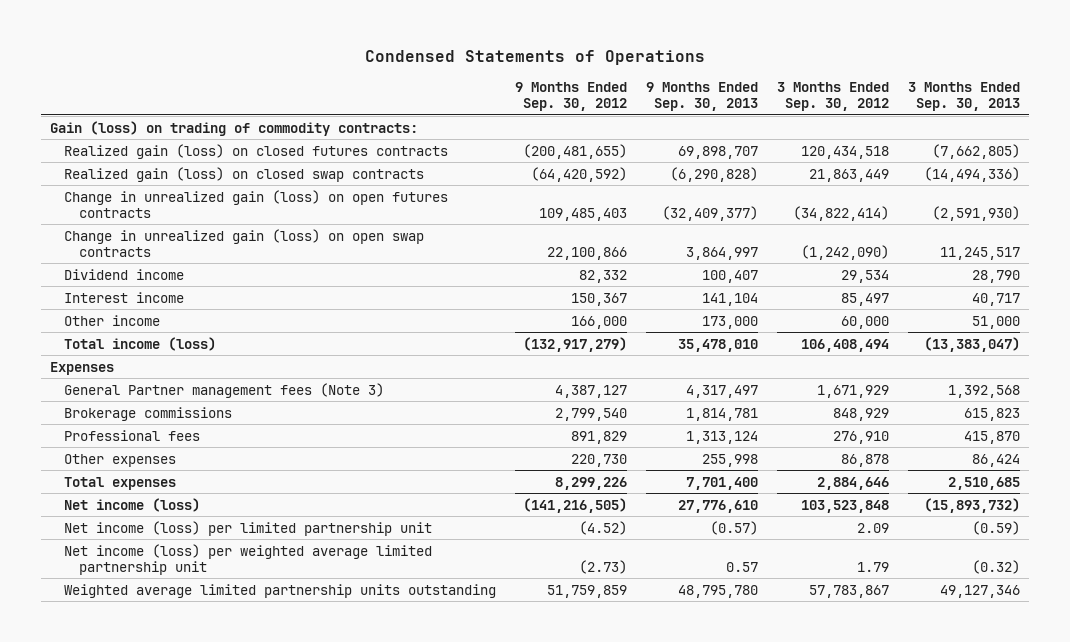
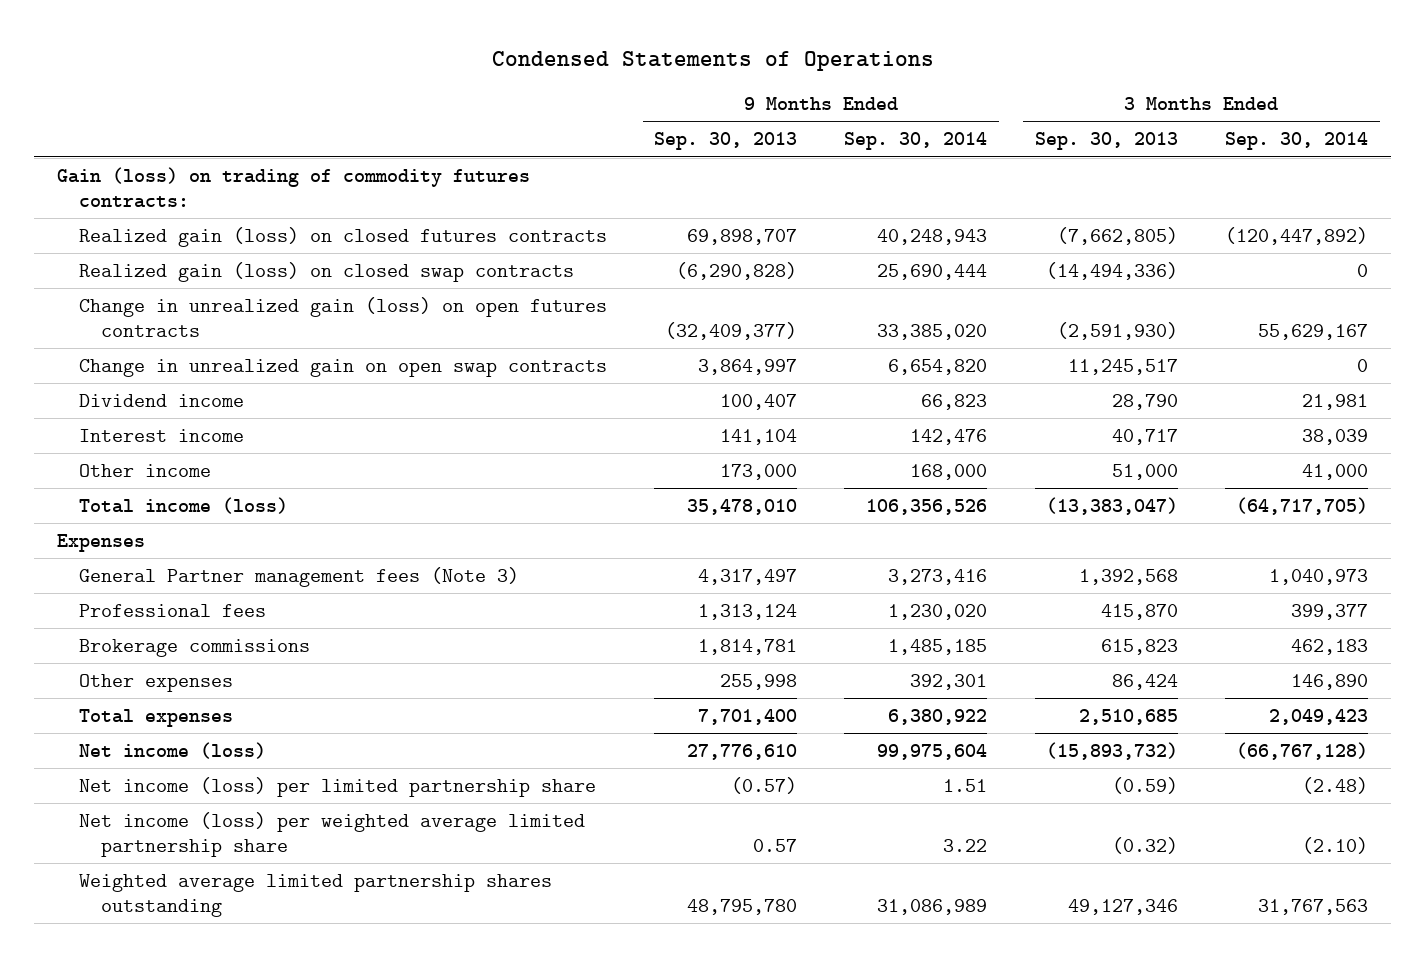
- | 9 Months Ended Sep. 30, 2012 | 9 Months Ended Sep. 30, 2013 | 3 Months Ended Sep. 30, 2012 | 3 Months Ended Sep. 30, 2013
+ | 9 Months Ended Sep. 30, 2013 | 9 Months Ended Sep. 30, 2014 | 3 Months Ended Sep. 30, 2013 | 3 Months Ended Sep. 30, 2014
- Gain (loss) on trading of commodity contracts:
+ Gain (loss) on trading of commodity futures contracts:
- Change in unrealized gain (loss) on open swap contracts | 22,100,866 | 3,864,997 | (1,242,090) | 11,245,517
+ Change in unrealized gain on open swap contracts | 3,864,997 | 6,654,820 | 11,245,517 | 0
moved down: Brokerage commissions | 1,814,781 | 1,485,185 | 615,823 | 462,183
- Net income (loss) per limited partnership unit | (4.52) | (0.57) | 2.09 | (0.59)
- Net income (loss) per weighted average limited partnership unit | (2.73) | 0.57 | 1.79 | (0.32)
- Weighted average limited partnership units outstanding | 51,759,859 | 48,795,780 | 57,783,867 | 49,127,346
+ Net income (loss) per limited partnership share | (0.57) | 1.51 | (0.59) | (2.48)
+ Net income (loss) per weighted average limited partnership share | 0.57 | 3.22 | (0.32) | (2.10)
+ Weighted average limited partnership shares outstanding | 48,795,780 | 31,086,989 | 49,127,346 | 31,767,563

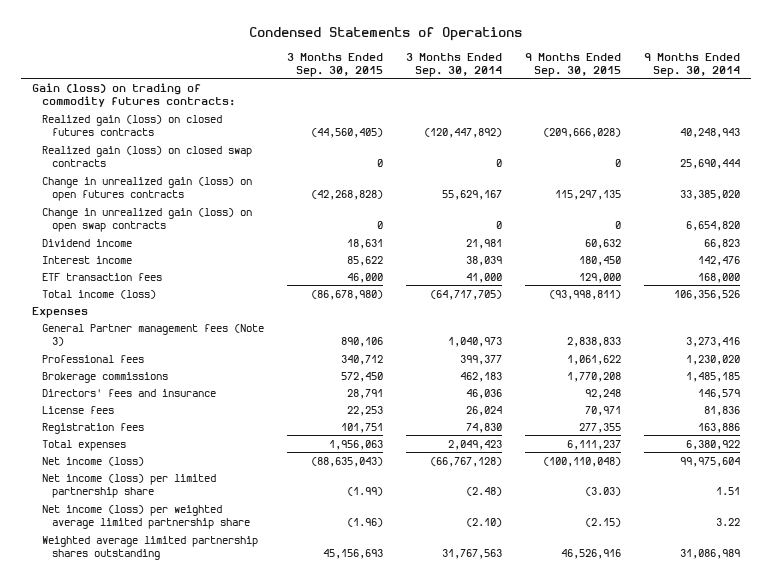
- | 9 Months Ended Sep. 30, 2013 | 9 Months Ended Sep. 30, 2014 | 3 Months Ended Sep. 30, 2013 | 3 Months Ended Sep. 30, 2014
+ | 3 Months Ended Sep. 30, 2015 | 3 Months Ended Sep. 30, 2014 | 9 Months Ended Sep. 30, 2015 | 9 Months Ended Sep. 30, 2014
- Change in unrealized gain on open swap contracts | 3,864,997 | 6,654,820 | 11,245,517 | 0
+ Change in unrealized gain (loss) on open swap contracts | 0 | 0 | 0 | 6,654,820
- Other income | 173,000 | 168,000 | 51,000 | 41,000
+ ETF transaction fees | 46,000 | 41,000 | 129,000 | 168,000
- Other expenses | 255,998 | 392,301 | 86,424 | 146,890
+ Directors' fees and insurance | 28,791 | 46,036 | 92,248 | 146,579
+ License fees | 22,253 | 26,024 | 70,971 | 81,836
+ Registration fees | 101,751 | 74,830 | 277,355 | 163,886

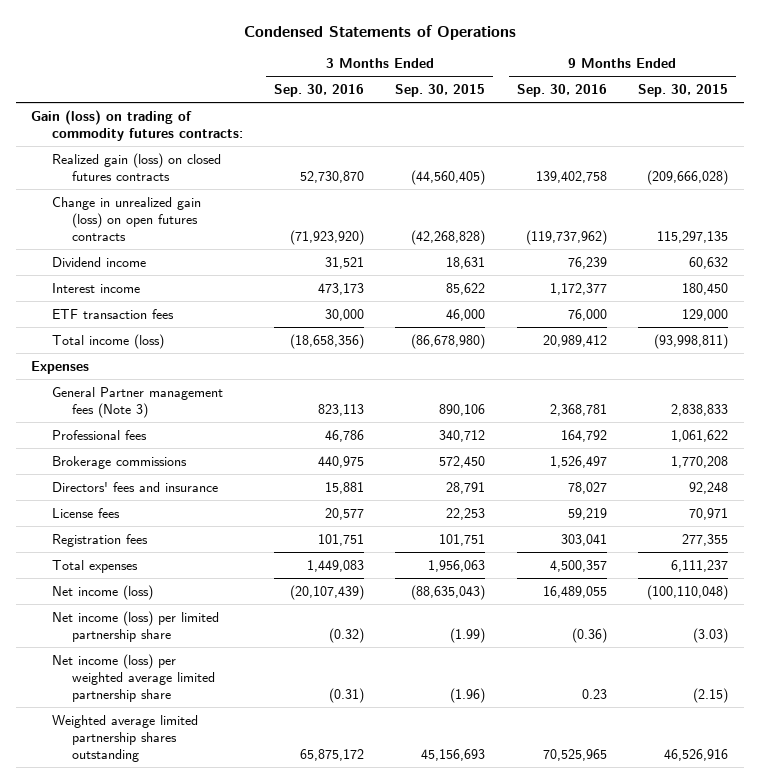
- | 3 Months Ended Sep. 30, 2015 | 3 Months Ended Sep. 30, 2014 | 9 Months Ended Sep. 30, 2015 | 9 Months Ended Sep. 30, 2014
+ | 3 Months Ended Sep. 30, 2016 | 3 Months Ended Sep. 30, 2015 | 9 Months Ended Sep. 30, 2016 | 9 Months Ended Sep. 30, 2015
- Realized gain (loss) on closed swap contracts | 0 | 0 | 0 | 25,690,444
- Change in unrealized gain (loss) on open swap contracts | 0 | 0 | 0 | 6,654,820

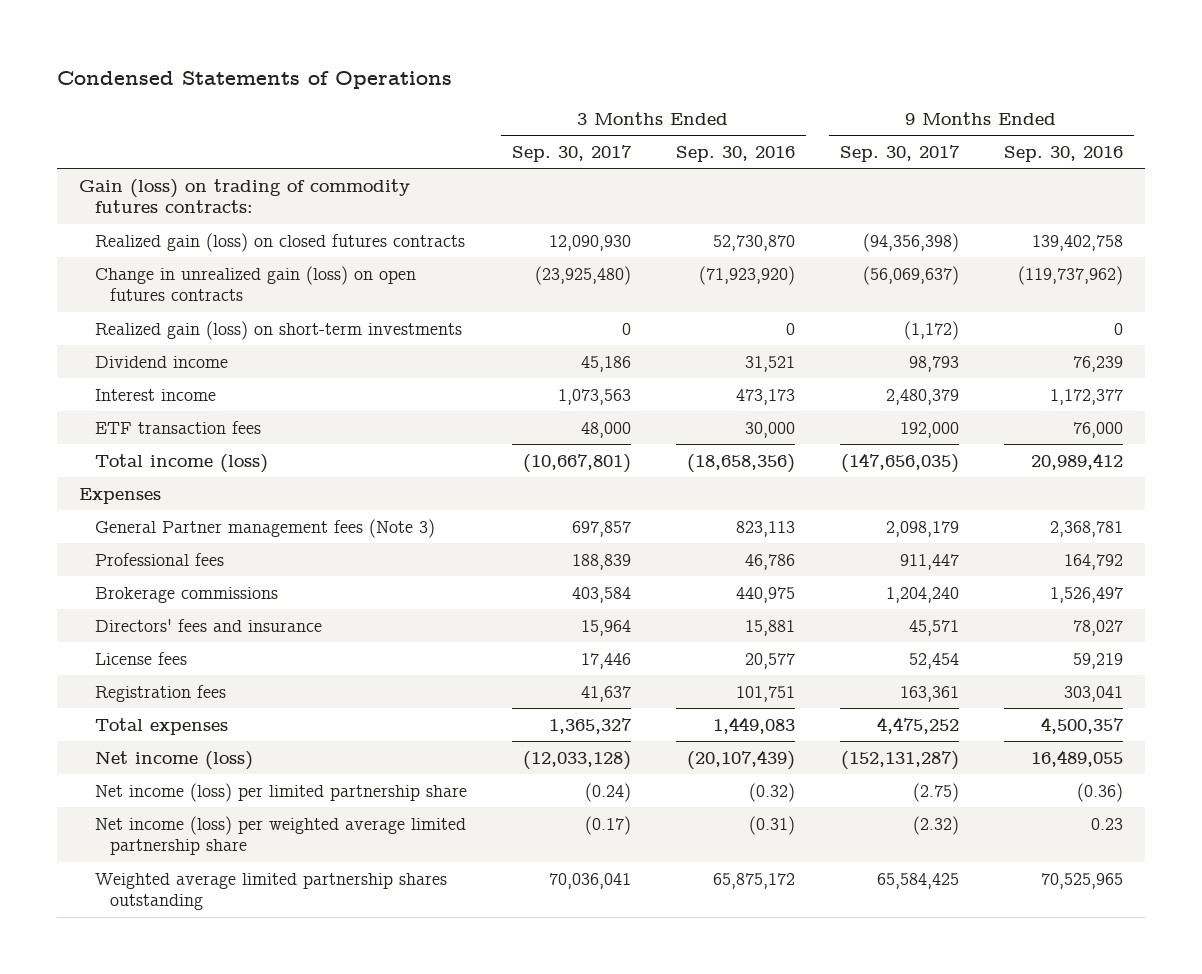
- | 3 Months Ended Sep. 30, 2016 | 3 Months Ended Sep. 30, 2015 | 9 Months Ended Sep. 30, 2016 | 9 Months Ended Sep. 30, 2015
+ | 3 Months Ended Sep. 30, 2017 | 3 Months Ended Sep. 30, 2016 | 9 Months Ended Sep. 30, 2017 | 9 Months Ended Sep. 30, 2016
+ Realized gain (loss) on short-term investments | 0 | 0 | (1,172) | 0

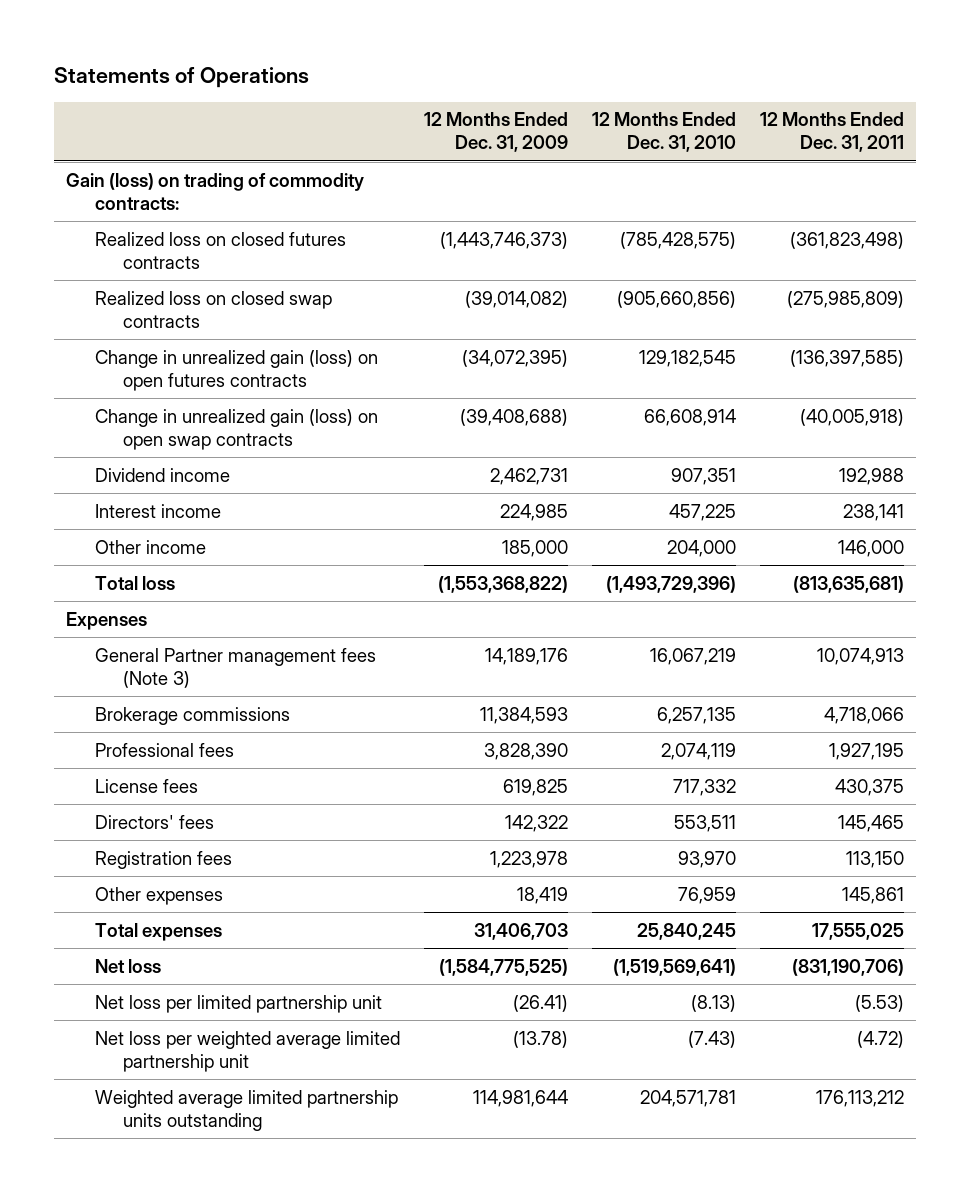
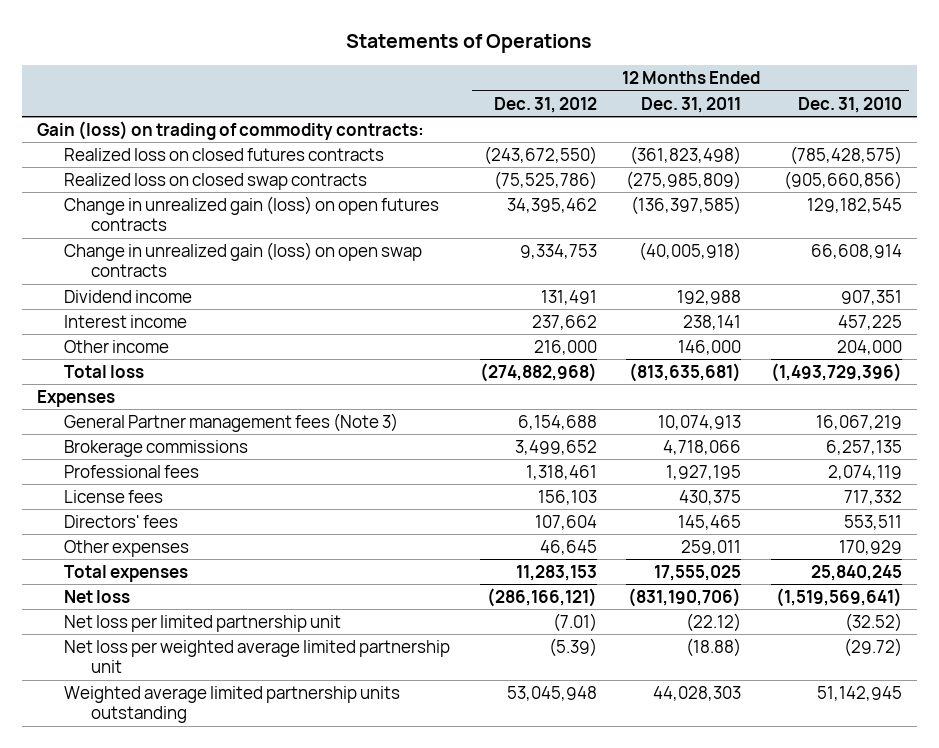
- | 12 Months Ended Dec. 31, 2009 | 12 Months Ended Dec. 31, 2010 | 12 Months Ended Dec. 31, 2011
+ | 12 Months Ended Dec. 31, 2012 | 12 Months Ended Dec. 31, 2011 | 12 Months Ended Dec. 31, 2010
- Registration fees | 1,223,978 | 93,970 | 113,150
- Other expenses | 18,419 | 76,959 | 145,861
+ Other expenses | 46,645 | 259,011 | 170,929
- Net loss per limited partnership unit | (26.41) | (8.13) | (5.53)
- Net loss per weighted average limited partnership unit | (13.78) | (7.43) | (4.72)
- Weighted average limited partnership units outstanding | 114,981,644 | 204,571,781 | 176,113,212
+ Net loss per limited partnership unit | (7.01) | (22.12) | (32.52)
+ Net loss per weighted average limited partnership unit | (5.39) | (18.88) | (29.72)
+ Weighted average limited partnership units outstanding | 53,045,948 | 44,028,303 | 51,142,945

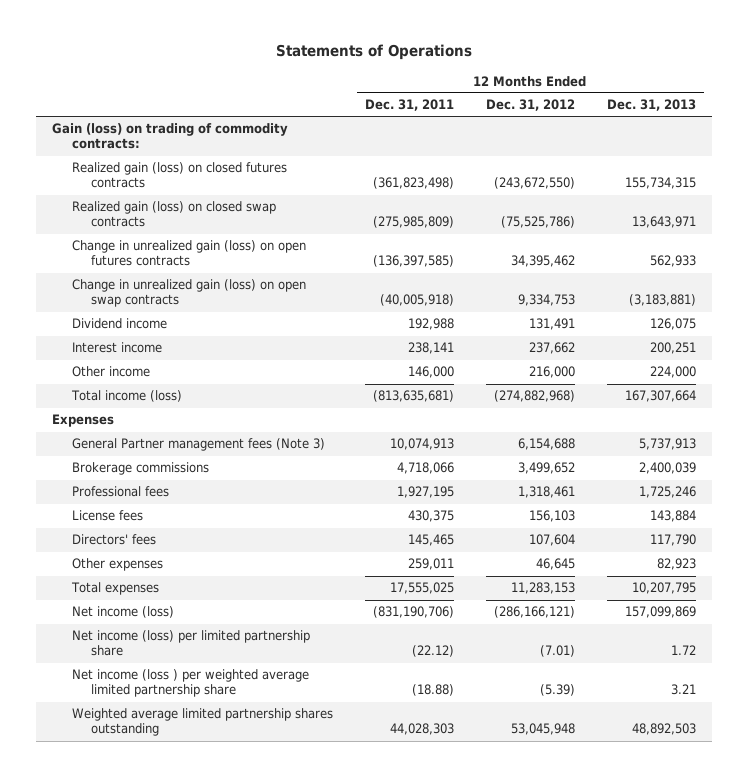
- | 12 Months Ended Dec. 31, 2012 | 12 Months Ended Dec. 31, 2011 | 12 Months Ended Dec. 31, 2010
+ | 12 Months Ended Dec. 31, 2011 | 12 Months Ended Dec. 31, 2012 | 12 Months Ended Dec. 31, 2013
- Realized loss on closed futures contracts | (243,672,550) | (361,823,498) | (785,428,575)
- Realized loss on closed swap contracts | (75,525,786) | (275,985,809) | (905,660,856)
+ Realized gain (loss) on closed futures contracts | (361,823,498) | (243,672,550) | 155,734,315
+ Realized gain (loss) on closed swap contracts | (275,985,809) | (75,525,786) | 13,643,971
- Total loss | (274,882,968) | (813,635,681) | (1,493,729,396)
+ Total income (loss) | (813,635,681) | (274,882,968) | 167,307,664
- Net loss | (286,166,121) | (831,190,706) | (1,519,569,641)
- Net loss per limited partnership unit | (7.01) | (22.12) | (32.52)
- Net loss per weighted average limited partnership unit | (5.39) | (18.88) | (29.72)
- Weighted average limited partnership units outstanding | 53,045,948 | 44,028,303 | 51,142,945
+ Net income (loss) | (831,190,706) | (286,166,121) | 157,099,869
+ Net income (loss) per limited partnership share | (22.12) | (7.01) | 1.72
+ Net income (loss ) per weighted average limited partnership share | (18.88) | (5.39) | 3.21
+ Weighted average limited partnership shares outstanding | 44,028,303 | 53,045,948 | 48,892,503

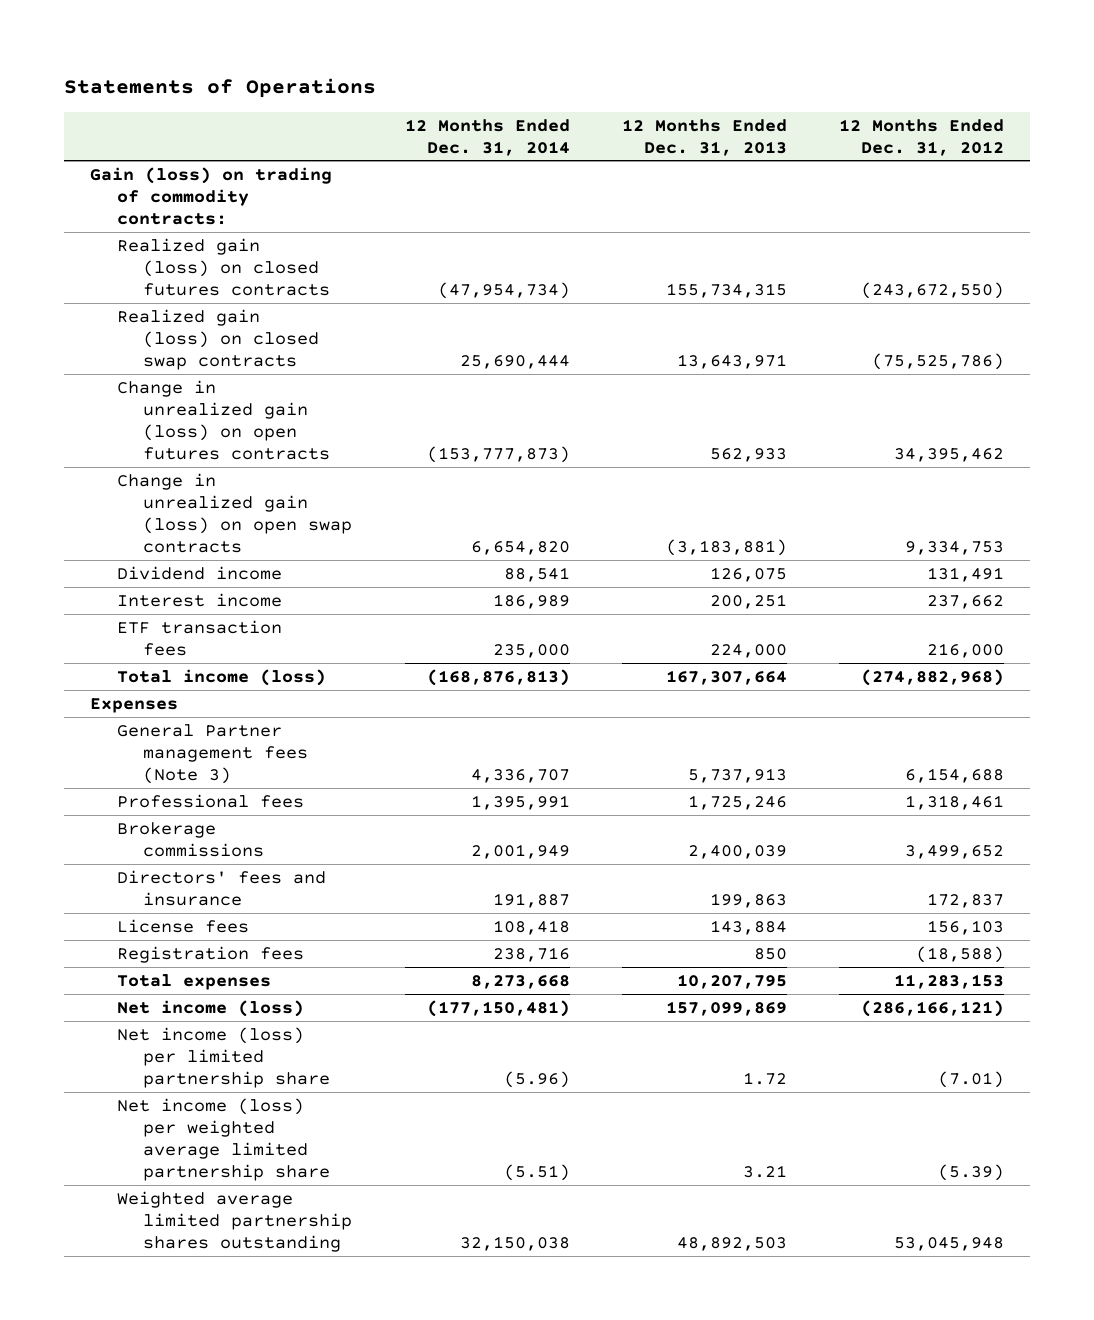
- | 12 Months Ended Dec. 31, 2011 | 12 Months Ended Dec. 31, 2012 | 12 Months Ended Dec. 31, 2013
+ | 12 Months Ended Dec. 31, 2014 | 12 Months Ended Dec. 31, 2013 | 12 Months Ended Dec. 31, 2012
- Other income | 146,000 | 216,000 | 224,000
+ ETF transaction fees | 235,000 | 224,000 | 216,000
moved down: Brokerage commissions | 2,001,949 | 2,400,039 | 3,499,652
+ Directors' fees and insurance | 191,887 | 199,863 | 172,837
- Directors' fees | 145,465 | 107,604 | 117,790
- Other expenses | 259,011 | 46,645 | 82,923
+ Registration fees | 238,716 | 850 | (18,588)
- Net income (loss ) per weighted average limited partnership share | (18.88) | (5.39) | 3.21
+ Net income (loss) per weighted average limited partnership share | (5.51) | 3.21 | (5.39)

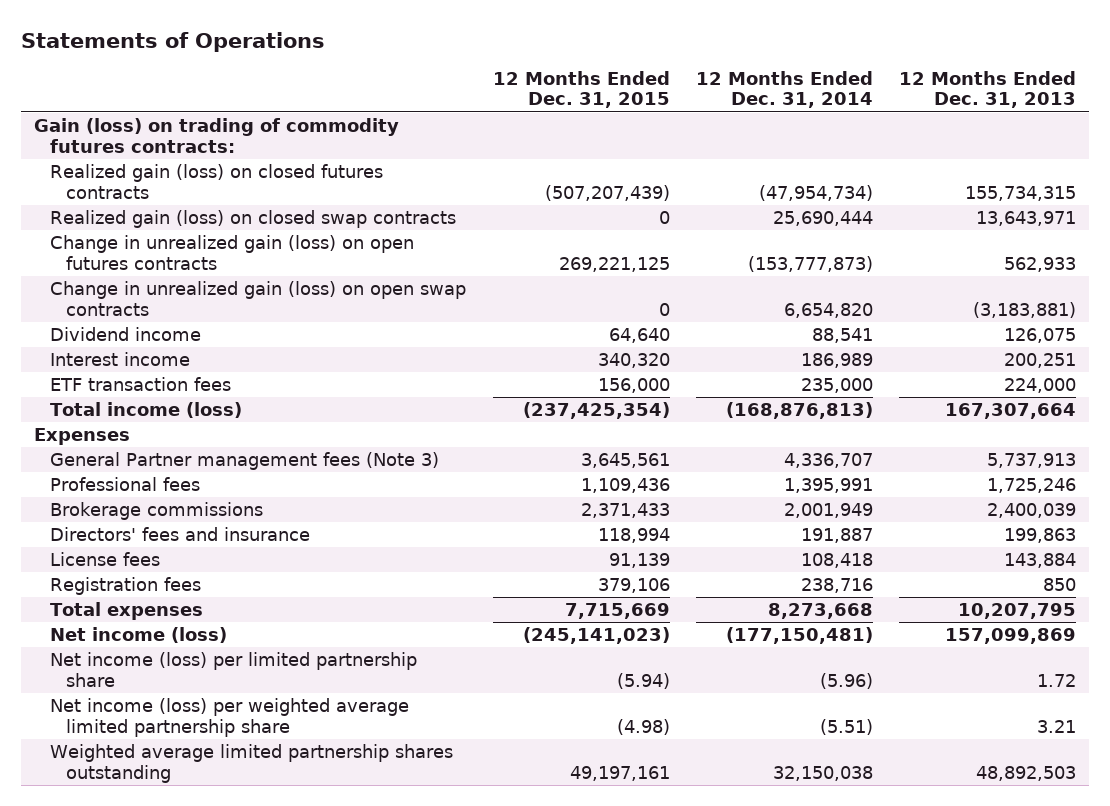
- | 12 Months Ended Dec. 31, 2014 | 12 Months Ended Dec. 31, 2013 | 12 Months Ended Dec. 31, 2012
+ | 12 Months Ended Dec. 31, 2015 | 12 Months Ended Dec. 31, 2014 | 12 Months Ended Dec. 31, 2013
- Gain (loss) on trading of commodity contracts:
+ Gain (loss) on trading of commodity futures contracts:

